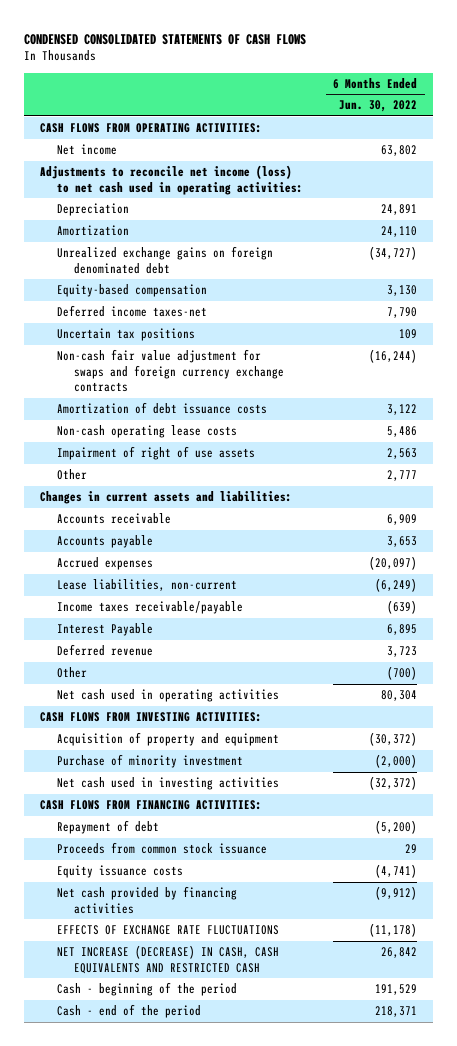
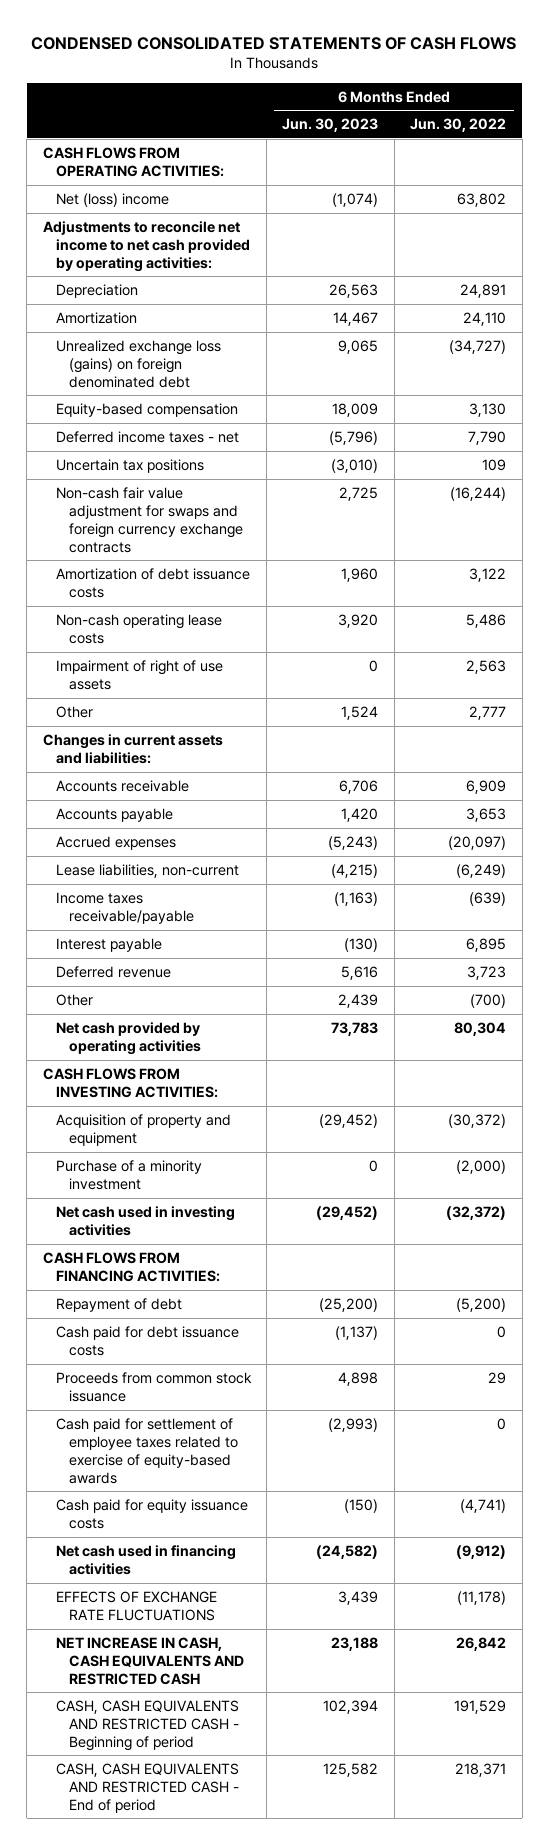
- | 6 Months Ended Jun. 30, 2022
+ | 6 Months Ended Jun. 30, 2023 | 6 Months Ended Jun. 30, 2022
- Net income | 63,802
- Adjustments to reconcile net income (loss) to net cash used in operating activities:
+ Net (loss) income | (1,074) | 63,802
+ Adjustments to reconcile net income to net cash provided by operating activities:
- Unrealized exchange gains on foreign denominated debt | (34,727)
+ Unrealized exchange loss (gains) on foreign denominated debt | 9,065 | (34,727)
- Deferred income taxes-net | 7,790
+ Deferred income taxes - net | (5,796) | 7,790
- Interest Payable | 6,895
+ Interest payable | (130) | 6,895
- Net cash used in operating activities | 80,304
+ Net cash provided by operating activities | 73,783 | 80,304
- Purchase of minority investment | (2,000)
+ Purchase of a minority investment | 0 | (2,000)
+ Cash paid for debt issuance costs | (1,137) | 0
- Equity issuance costs | (4,741)
- Net cash provided by financing activities | (9,912)
+ Cash paid for settlement of employee taxes related to exercise of equity-based awards | (2,993) | 0
+ Cash paid for equity issuance costs | (150) | (4,741)
+ Net cash used in financing activities | (24,582) | (9,912)
- NET INCREASE (DECREASE) IN CASH, CASH EQUIVALENTS AND RESTRICTED CASH | 26,842
- Cash - beginning of the period | 191,529
- Cash - end of the period | 218,371
+ NET INCREASE IN CASH, CASH EQUIVALENTS AND RESTRICTED CASH | 23,188 | 26,842
+ CASH, CASH EQUIVALENTS AND RESTRICTED CASH - Beginning of period | 102,394 | 191,529
+ CASH, CASH EQUIVALENTS AND RESTRICTED CASH - End of period | 125,582 | 218,371

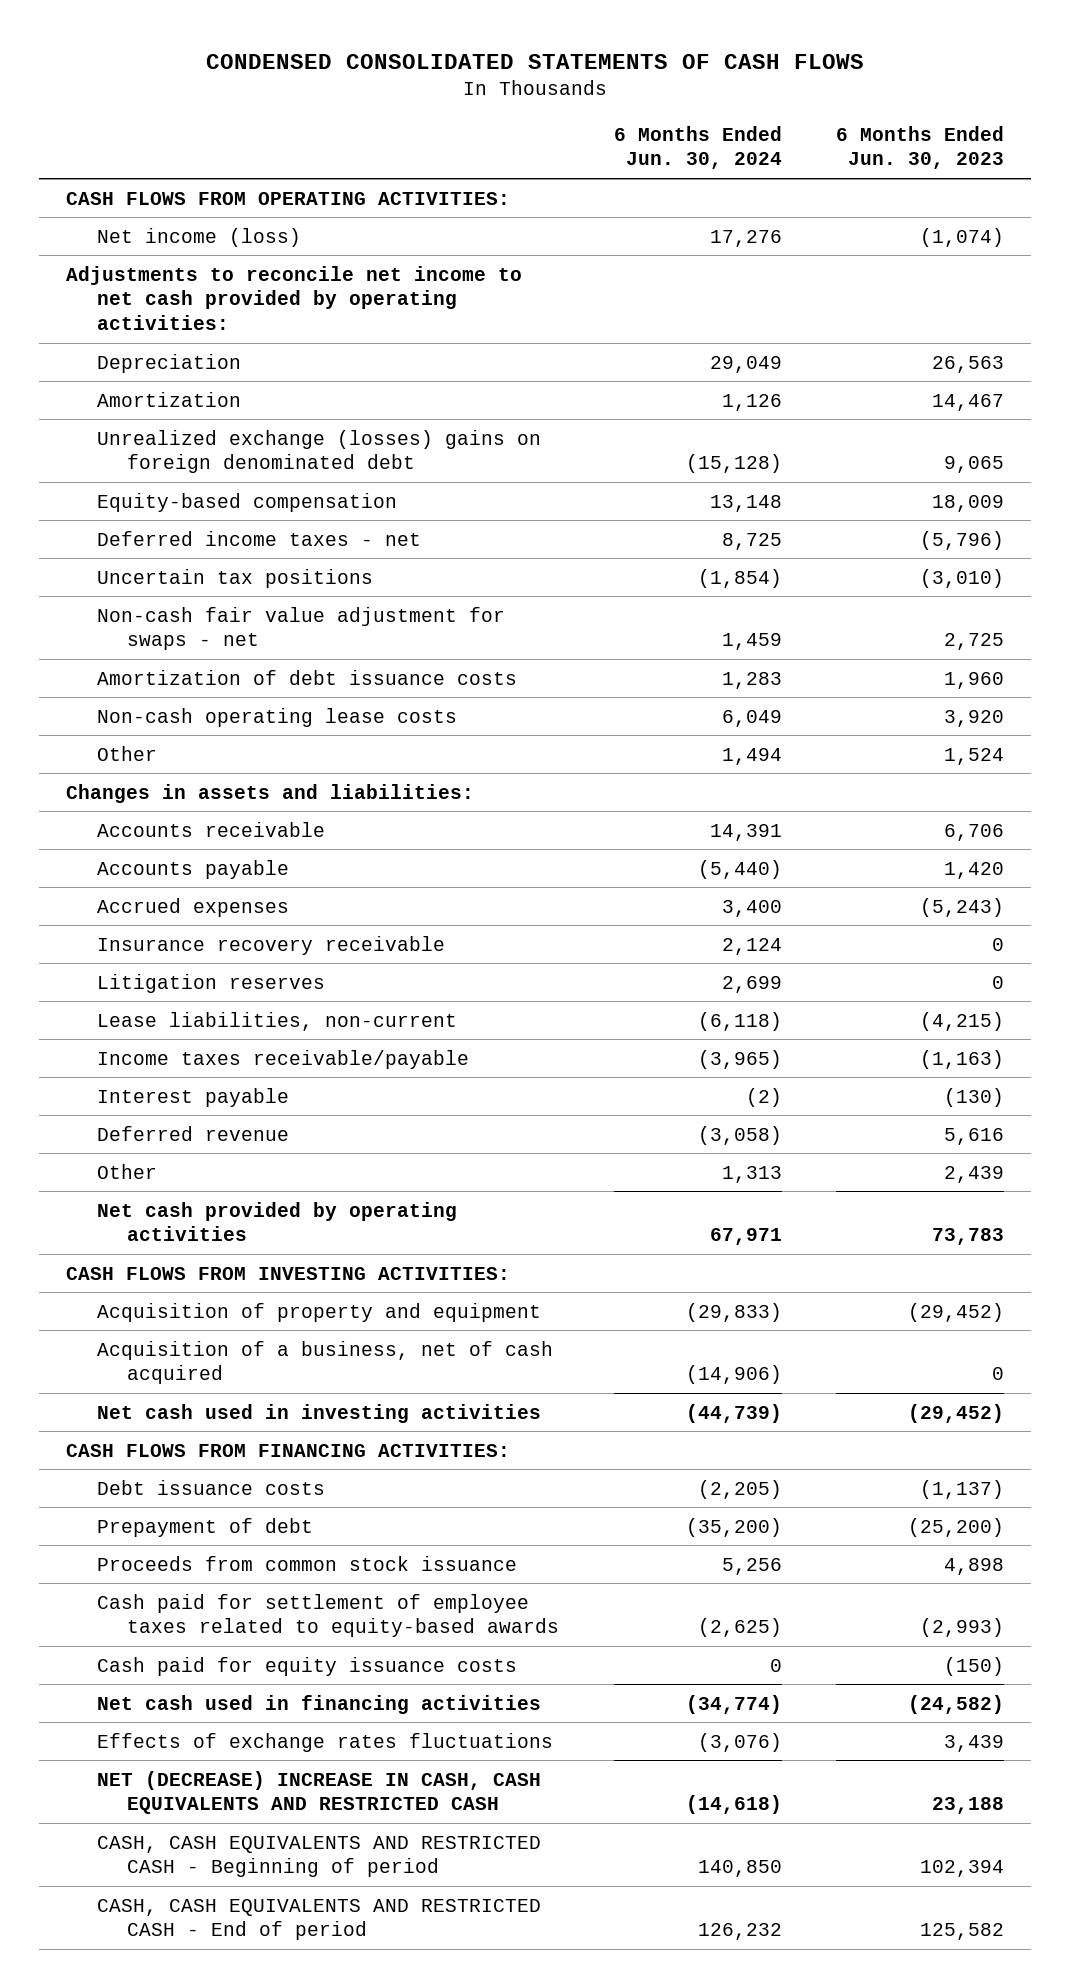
- | 6 Months Ended Jun. 30, 2023 | 6 Months Ended Jun. 30, 2022
+ | 6 Months Ended Jun. 30, 2024 | 6 Months Ended Jun. 30, 2023
- Net (loss) income | (1,074) | 63,802
+ Net income (loss) | 17,276 | (1,074)
- Unrealized exchange loss (gains) on foreign denominated debt | 9,065 | (34,727)
+ Unrealized exchange (losses) gains on foreign denominated debt | (15,128) | 9,065
- Non-cash fair value adjustment for swaps and foreign currency exchange contracts | 2,725 | (16,244)
+ Non-cash fair value adjustment for swaps - net | 1,459 | 2,725
- Impairment of right of use assets | 0 | 2,563
- Changes in current assets and liabilities:
+ Changes in assets and liabilities:
+ Insurance recovery receivable | 2,124 | 0
+ Litigation reserves | 2,699 | 0
- Purchase of a minority investment | 0 | (2,000)
+ Acquisition of a business, net of cash acquired | (14,906) | 0
- Repayment of debt | (25,200) | (5,200)
- Cash paid for debt issuance costs | (1,137) | 0
+ Debt issuance costs | (2,205) | (1,137)
+ Prepayment of debt | (35,200) | (25,200)
- Cash paid for settlement of employee taxes related to exercise of equity-based awards | (2,993) | 0
+ Cash paid for settlement of employee taxes related to equity-based awards | (2,625) | (2,993)
- EFFECTS OF EXCHANGE RATE FLUCTUATIONS | 3,439 | (11,178)
- NET INCREASE IN CASH, CASH EQUIVALENTS AND RESTRICTED CASH | 23,188 | 26,842
+ Effects of exchange rates fluctuations | (3,076) | 3,439
+ NET (DECREASE) INCREASE IN CASH, CASH EQUIVALENTS AND RESTRICTED CASH | (14,618) | 23,188

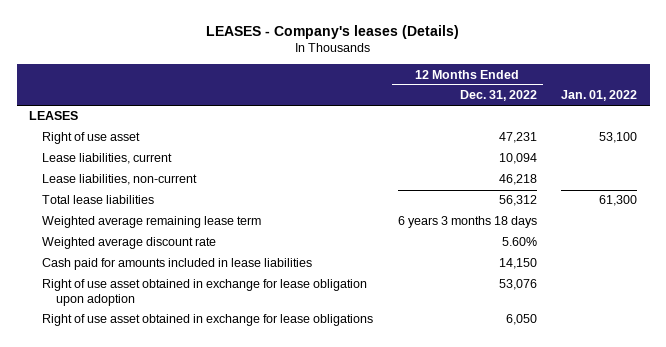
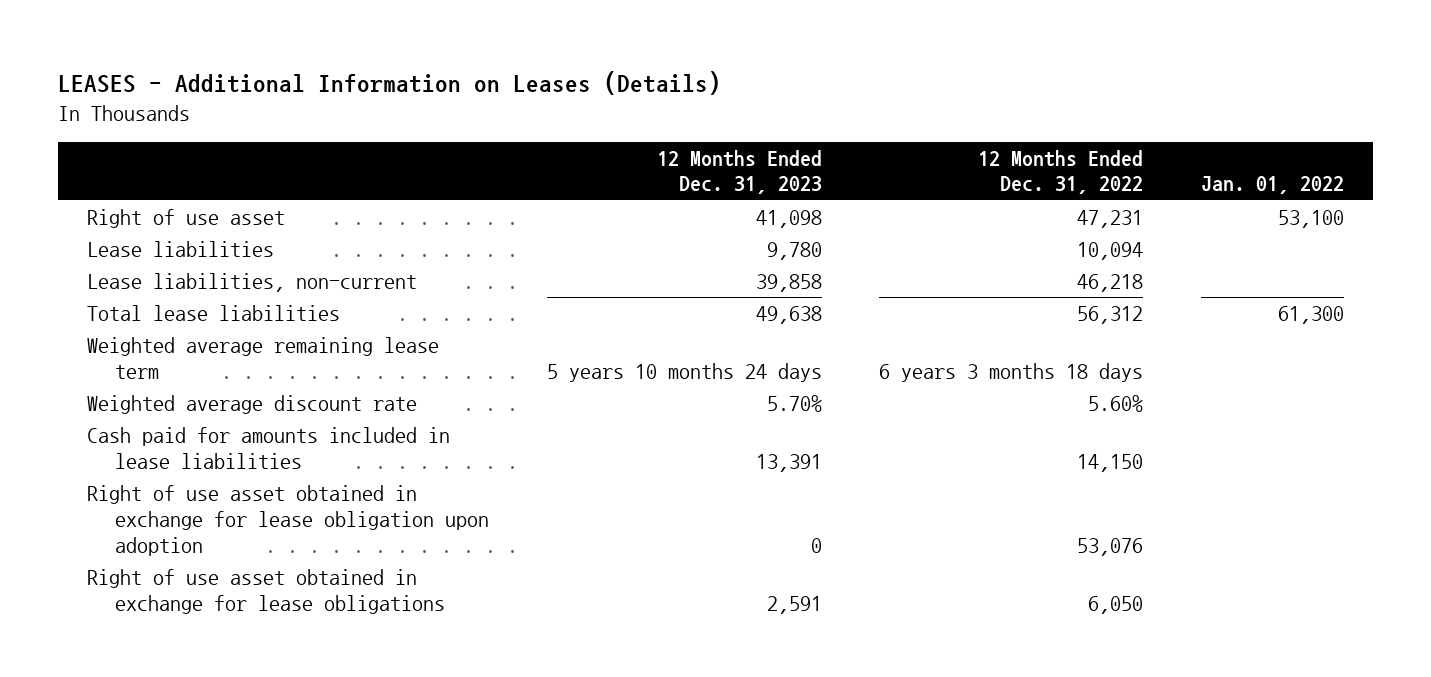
- LEASES - Company's leases (Details)
+ LEASES - Additional Information on Leases (Details)
- | 12 Months Ended Dec. 31, 2022 | Jan. 01, 2022
+ | 12 Months Ended Dec. 31, 2023 | 12 Months Ended Dec. 31, 2022 | Jan. 01, 2022
- LEASES
- Lease liabilities, current | 10,094 |
+ Lease liabilities | 9,780 | 10,094 |

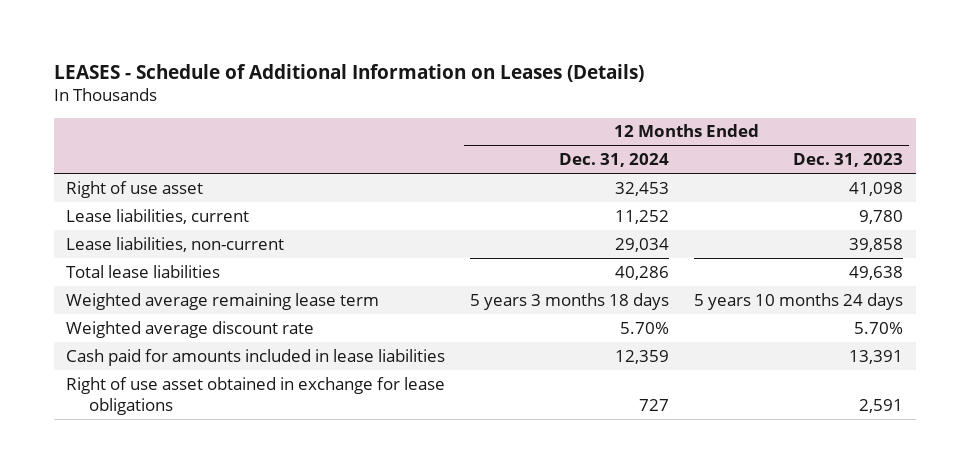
- LEASES - Additional Information on Leases (Details)
+ LEASES - Schedule of Additional Information on Leases (Details)
- | 12 Months Ended Dec. 31, 2023 | 12 Months Ended Dec. 31, 2022 | Jan. 01, 2022
+ | 12 Months Ended Dec. 31, 2024 | 12 Months Ended Dec. 31, 2023
- Lease liabilities | 9,780 | 10,094 |
+ Lease liabilities, current | 11,252 | 9,780
- Right of use asset obtained in exchange for lease obligation upon adoption | 0 | 53,076 |

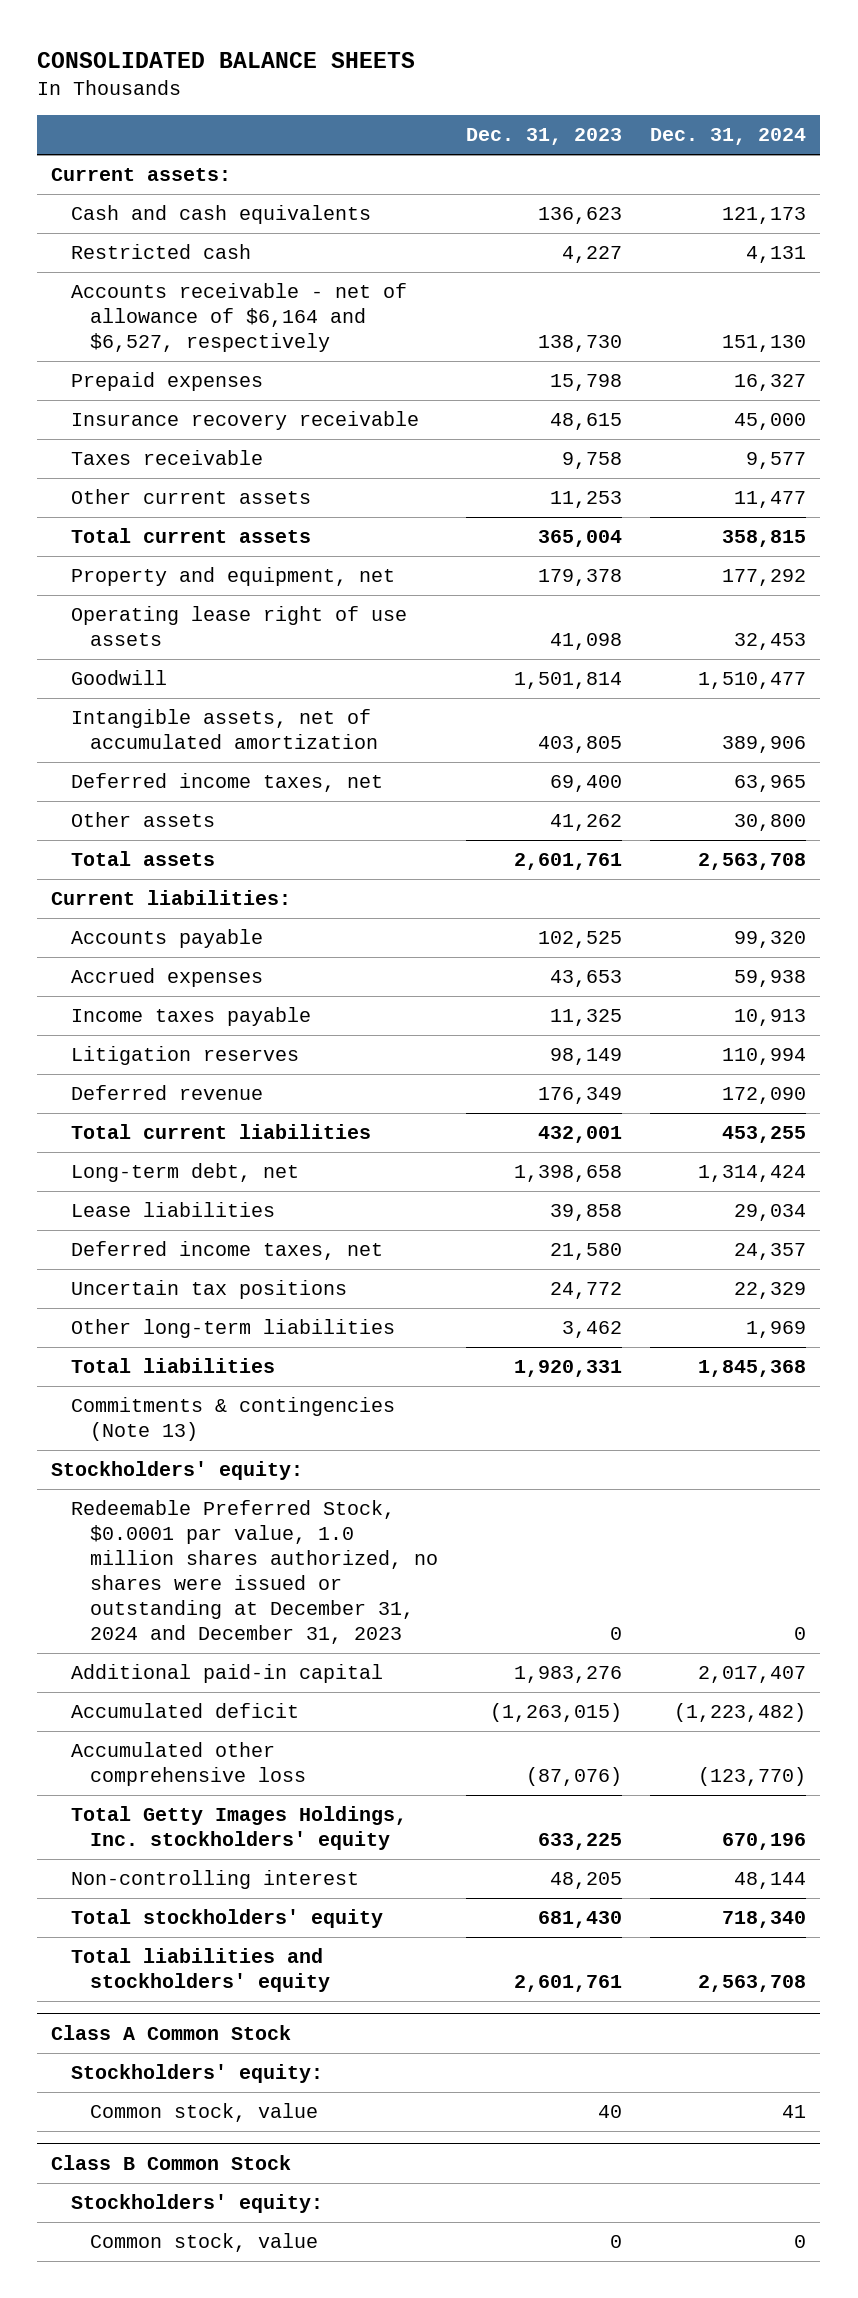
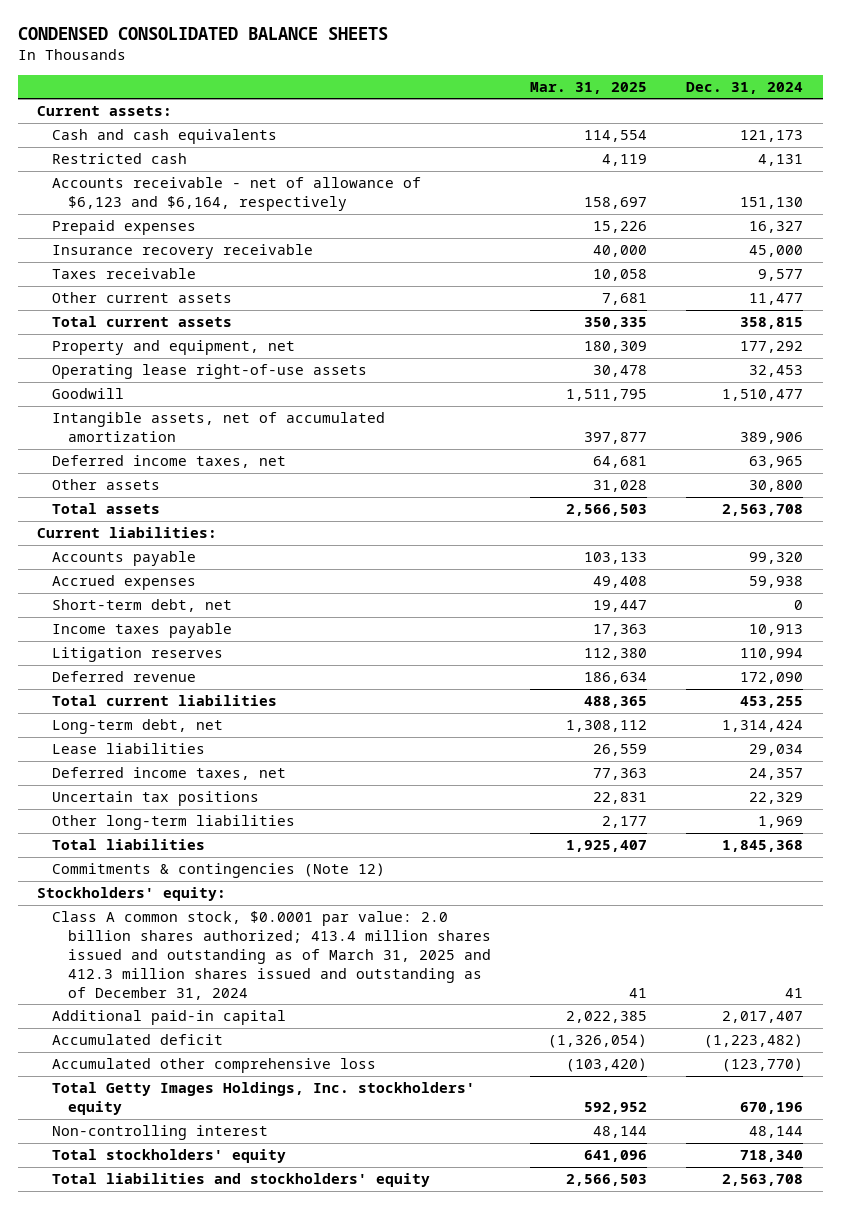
- CONSOLIDATED BALANCE SHEETS
+ CONDENSED CONSOLIDATED BALANCE SHEETS
- | Dec. 31, 2023 | Dec. 31, 2024
+ | Mar. 31, 2025 | Dec. 31, 2024
- Accounts receivable - net of allowance of $6,164 and $6,527, respectively | 138,730 | 151,130
+ Accounts receivable - net of allowance of $6,123 and $6,164, respectively | 158,697 | 151,130
- Operating lease right of use assets | 41,098 | 32,453
+ Operating lease right-of-use assets | 30,478 | 32,453
+ Short-term debt, net | 19,447 | 0
- Commitments & contingencies (Note 13)
+ Commitments & contingencies (Note 12)
- Redeemable Preferred Stock, $0.0001 par value, 1.0 million shares authorized, no shares were issued or outstanding at December 31, 2024 and December 31, 2023 | 0 | 0
+ Class A common stock, $0.0001 par value: 2.0 billion shares authorized; 413.4 million shares issued and outstanding as of March 31, 2025 and 412.3 million shares issued and outstanding as of December 31, 2024 | 41 | 41
- Class A Common Stock
- Stockholders' equity:
- Common stock, value | 40 | 41
- Class B Common Stock
- Stockholders' equity:
- Common stock, value | 0 | 0

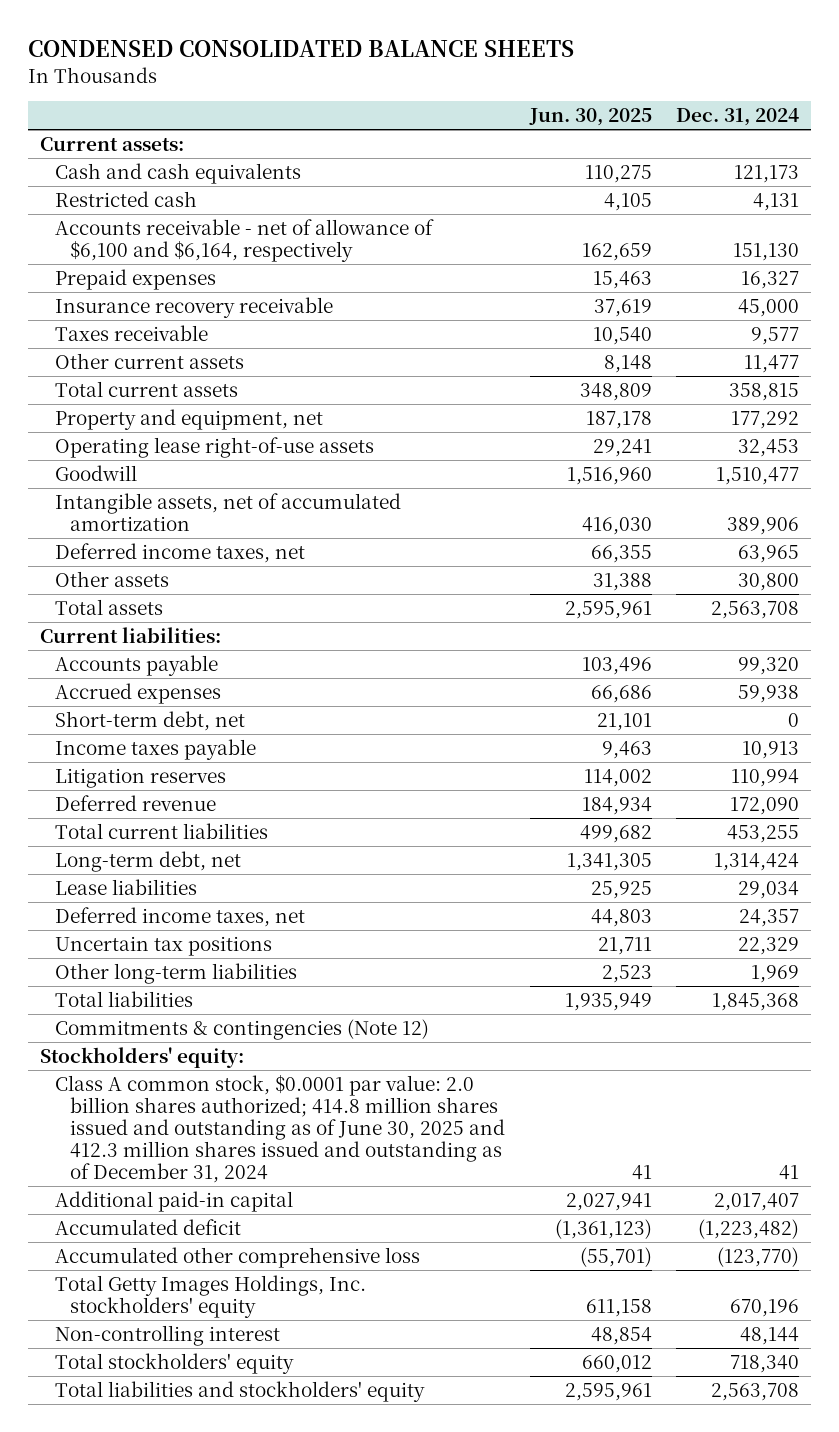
- | Mar. 31, 2025 | Dec. 31, 2024
+ | Jun. 30, 2025 | Dec. 31, 2024
- Accounts receivable - net of allowance of $6,123 and $6,164, respectively | 158,697 | 151,130
+ Accounts receivable - net of allowance of $6,100 and $6,164, respectively | 162,659 | 151,130
- Class A common stock, $0.0001 par value: 2.0 billion shares authorized; 413.4 million shares issued and outstanding as of March 31, 2025 and 412.3 million shares issued and outstanding as of December 31, 2024 | 41 | 41
+ Class A common stock, $0.0001 par value: 2.0 billion shares authorized; 414.8 million shares issued and outstanding as of June 30, 2025 and 412.3 million shares issued and outstanding as of December 31, 2024 | 41 | 41

